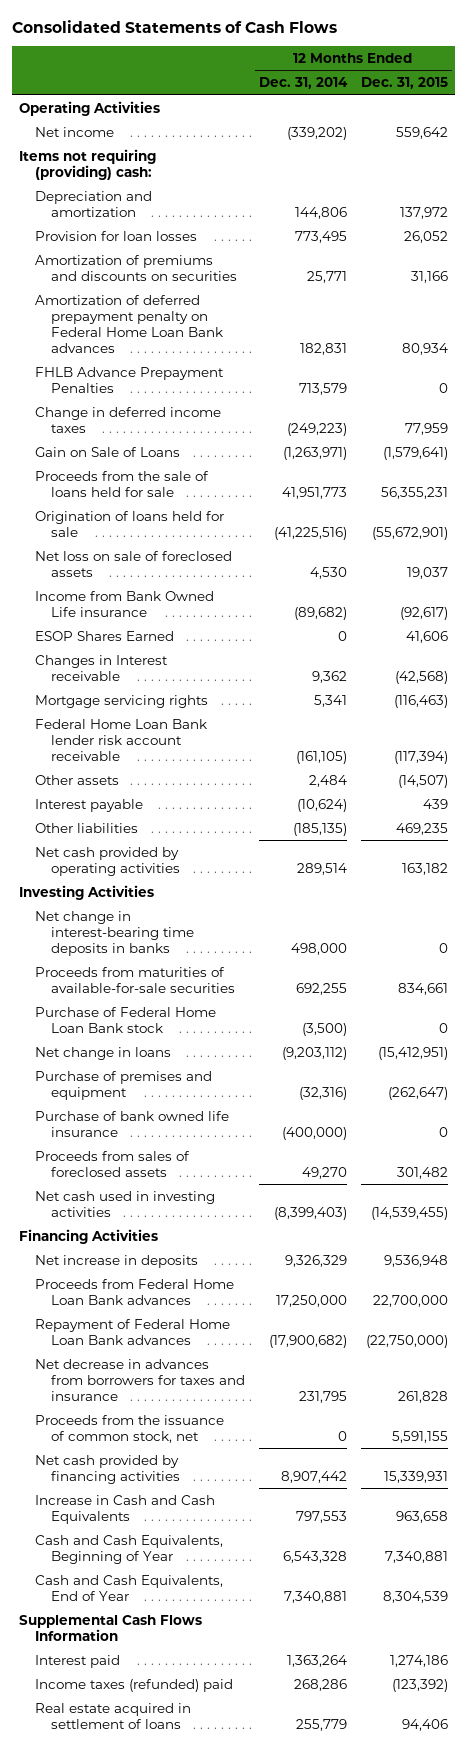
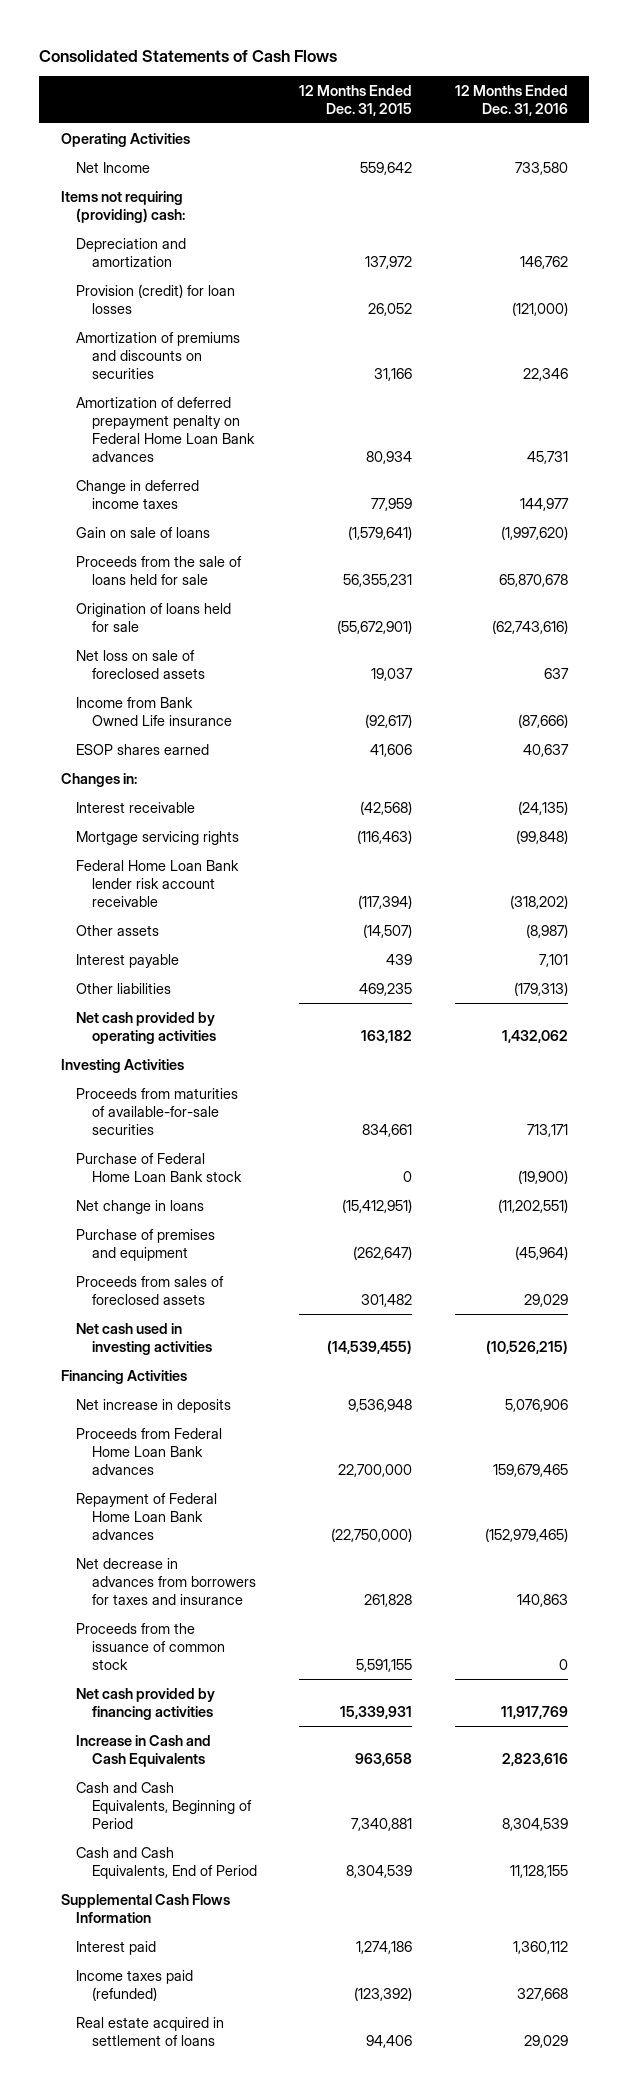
- | 12 Months Ended Dec. 31, 2014 | 12 Months Ended Dec. 31, 2015
+ | 12 Months Ended Dec. 31, 2015 | 12 Months Ended Dec. 31, 2016
- Net income | (339,202) | 559,642
+ Net Income | 559,642 | 733,580
- Provision for loan losses | 773,495 | 26,052
+ Provision (credit) for loan losses | 26,052 | (121,000)
- FHLB Advance Prepayment Penalties | 713,579 | 0
- Gain on Sale of Loans | (1,263,971) | (1,579,641)
+ Gain on sale of loans | (1,579,641) | (1,997,620)
- ESOP Shares Earned | 0 | 41,606
- Changes in Interest receivable | 9,362 | (42,568)
+ ESOP shares earned | 41,606 | 40,637
+ Changes in:
+ Interest receivable | (42,568) | (24,135)
- Net change in interest-bearing time deposits in banks | 498,000 | 0
- Purchase of bank owned life insurance | (400,000) | 0
- Proceeds from the issuance of common stock, net | 0 | 5,591,155
+ Proceeds from the issuance of common stock | 5,591,155 | 0
- Cash and Cash Equivalents, Beginning of Year | 6,543,328 | 7,340,881
- Cash and Cash Equivalents, End of Year | 7,340,881 | 8,304,539
+ Cash and Cash Equivalents, Beginning of Period | 7,340,881 | 8,304,539
+ Cash and Cash Equivalents, End of Period | 8,304,539 | 11,128,155
- Income taxes (refunded) paid | 268,286 | (123,392)
+ Income taxes paid (refunded) | (123,392) | 327,668

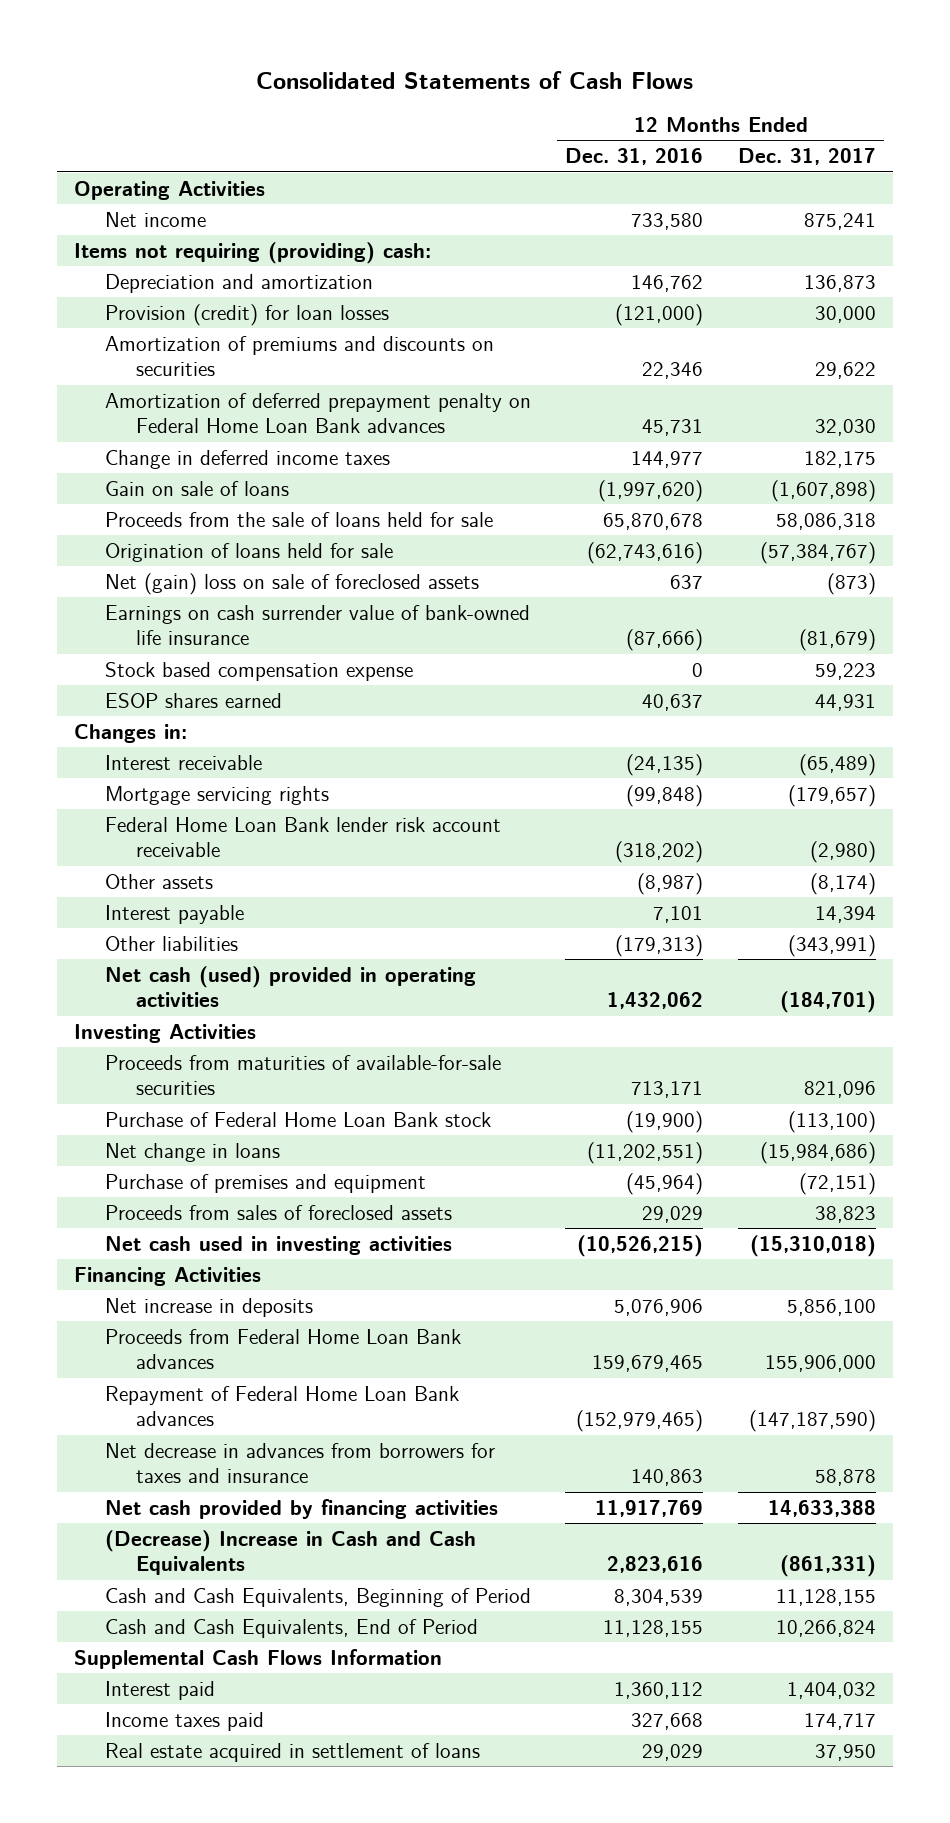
- | 12 Months Ended Dec. 31, 2015 | 12 Months Ended Dec. 31, 2016
+ | 12 Months Ended Dec. 31, 2016 | 12 Months Ended Dec. 31, 2017
- Net Income | 559,642 | 733,580
+ Net income | 733,580 | 875,241
- Net loss on sale of foreclosed assets | 19,037 | 637
- Income from Bank Owned Life insurance | (92,617) | (87,666)
+ Net (gain) loss on sale of foreclosed assets | 637 | (873)
+ Earnings on cash surrender value of bank-owned life insurance | (87,666) | (81,679)
+ Stock based compensation expense | 0 | 59,223
- Net cash provided by operating activities | 163,182 | 1,432,062
+ Net cash (used) provided in operating activities | 1,432,062 | (184,701)
- Proceeds from the issuance of common stock | 5,591,155 | 0
- Increase in Cash and Cash Equivalents | 963,658 | 2,823,616
+ (Decrease) Increase in Cash and Cash Equivalents | 2,823,616 | (861,331)
- Income taxes paid (refunded) | (123,392) | 327,668
+ Income taxes paid | 327,668 | 174,717

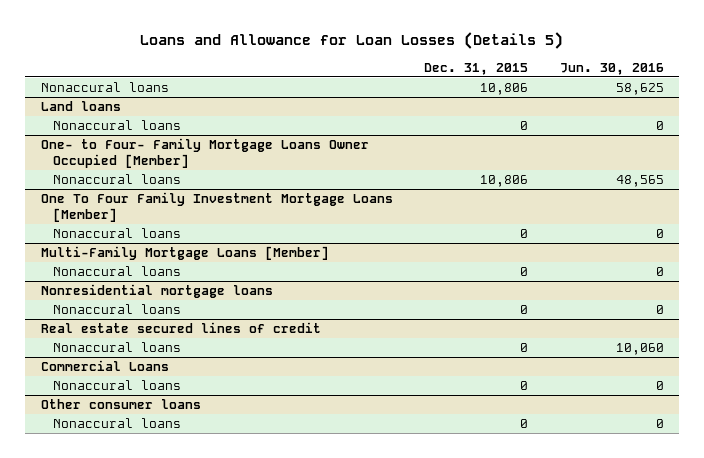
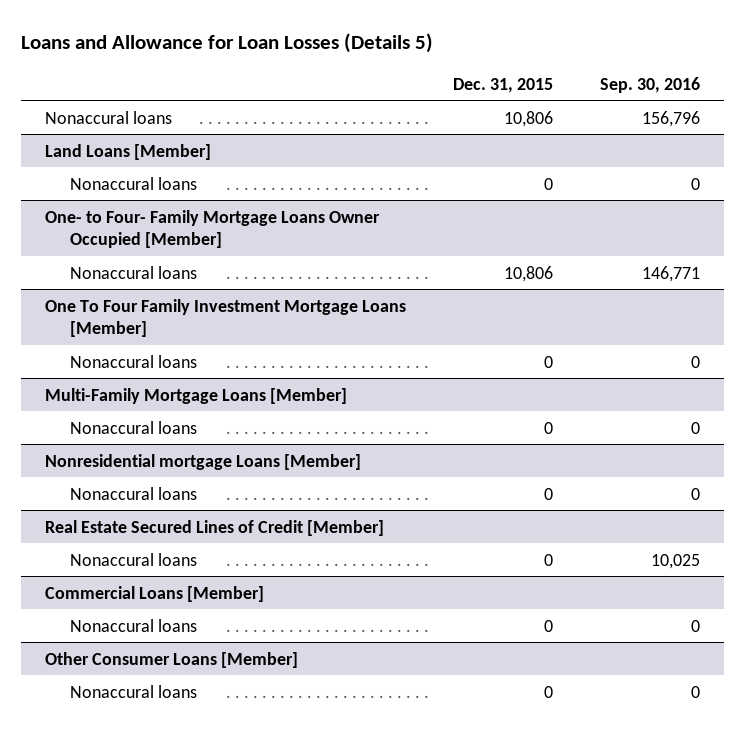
- | Dec. 31, 2015 | Jun. 30, 2016
+ | Dec. 31, 2015 | Sep. 30, 2016
- Land loans
+ Land Loans [Member]
- Nonresidential mortgage loans
+ Nonresidential mortgage Loans [Member]
- Real estate secured lines of credit
+ Real Estate Secured Lines of Credit [Member]
- Commercial Loans
+ Commercial Loans [Member]
- Other consumer loans
+ Other Consumer Loans [Member]

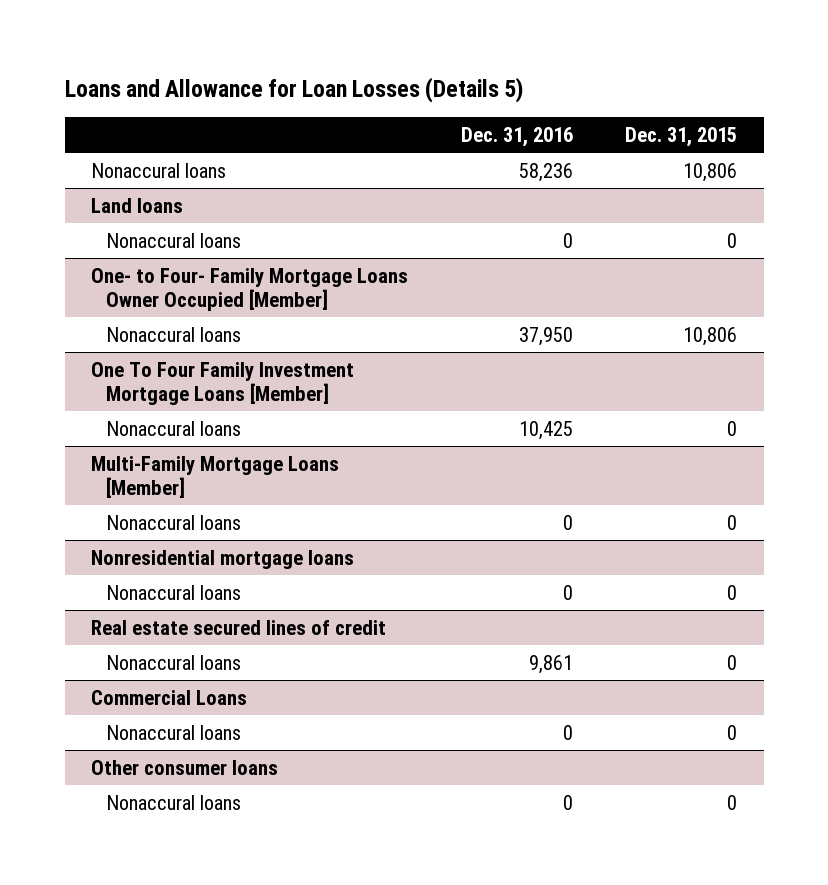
- | Dec. 31, 2015 | Sep. 30, 2016
+ | Dec. 31, 2016 | Dec. 31, 2015
- Land Loans [Member]
+ Land loans
- Nonresidential mortgage Loans [Member]
+ Nonresidential mortgage loans
- Real Estate Secured Lines of Credit [Member]
+ Real estate secured lines of credit
- Commercial Loans [Member]
+ Commercial Loans
- Other Consumer Loans [Member]
+ Other consumer loans

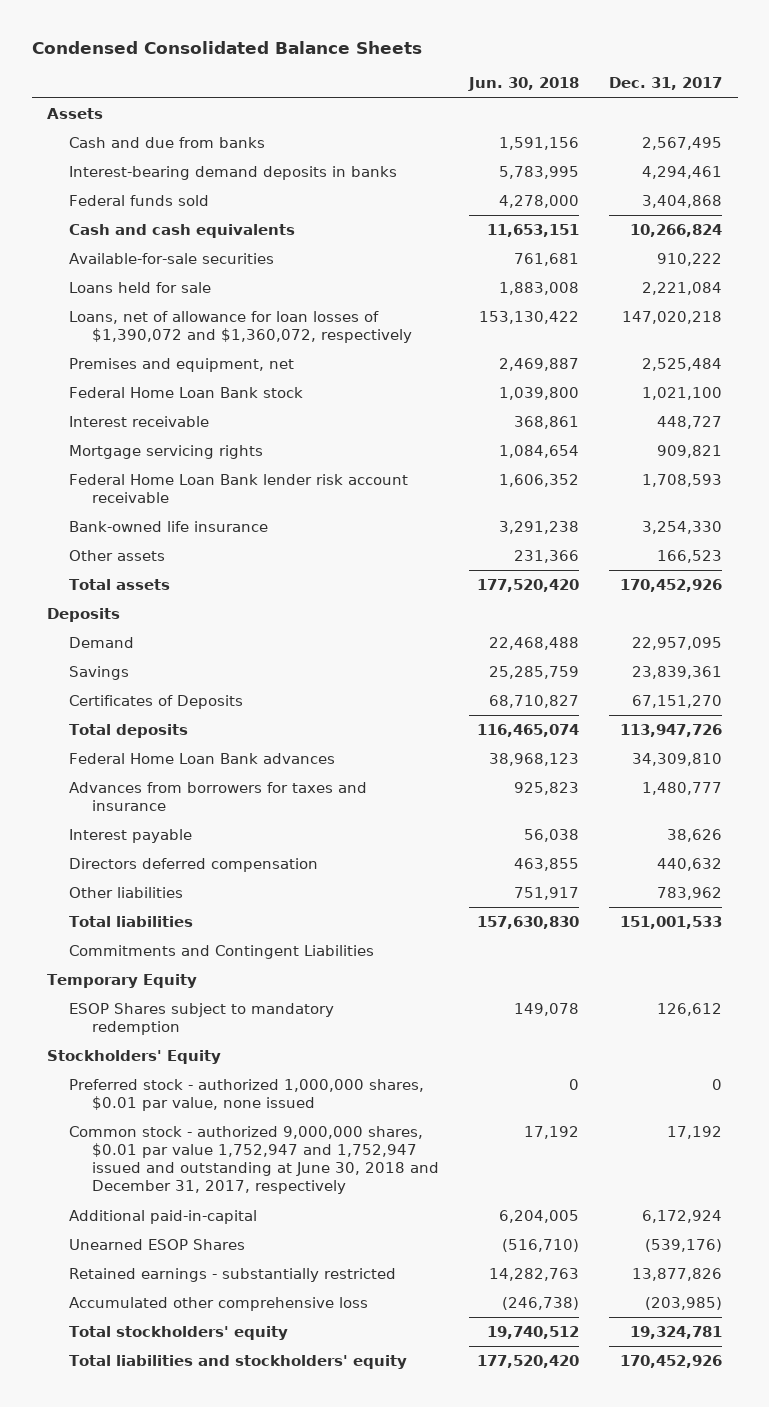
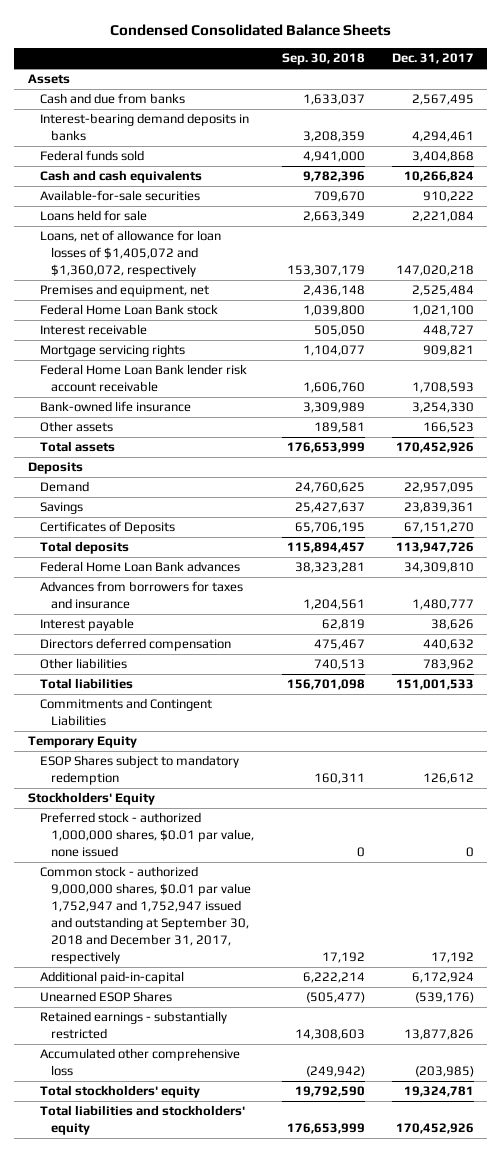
- | Jun. 30, 2018 | Dec. 31, 2017
+ | Sep. 30, 2018 | Dec. 31, 2017
- Loans, net of allowance for loan losses of $1,390,072 and $1,360,072, respectively | 153,130,422 | 147,020,218
+ Loans, net of allowance for loan losses of $1,405,072 and $1,360,072, respectively | 153,307,179 | 147,020,218
- Common stock - authorized 9,000,000 shares, $0.01 par value 1,752,947 and 1,752,947 issued and outstanding at June 30, 2018 and December 31, 2017, respectively | 17,192 | 17,192
+ Common stock - authorized 9,000,000 shares, $0.01 par value 1,752,947 and 1,752,947 issued and outstanding at September 30, 2018 and December 31, 2017, respectively | 17,192 | 17,192

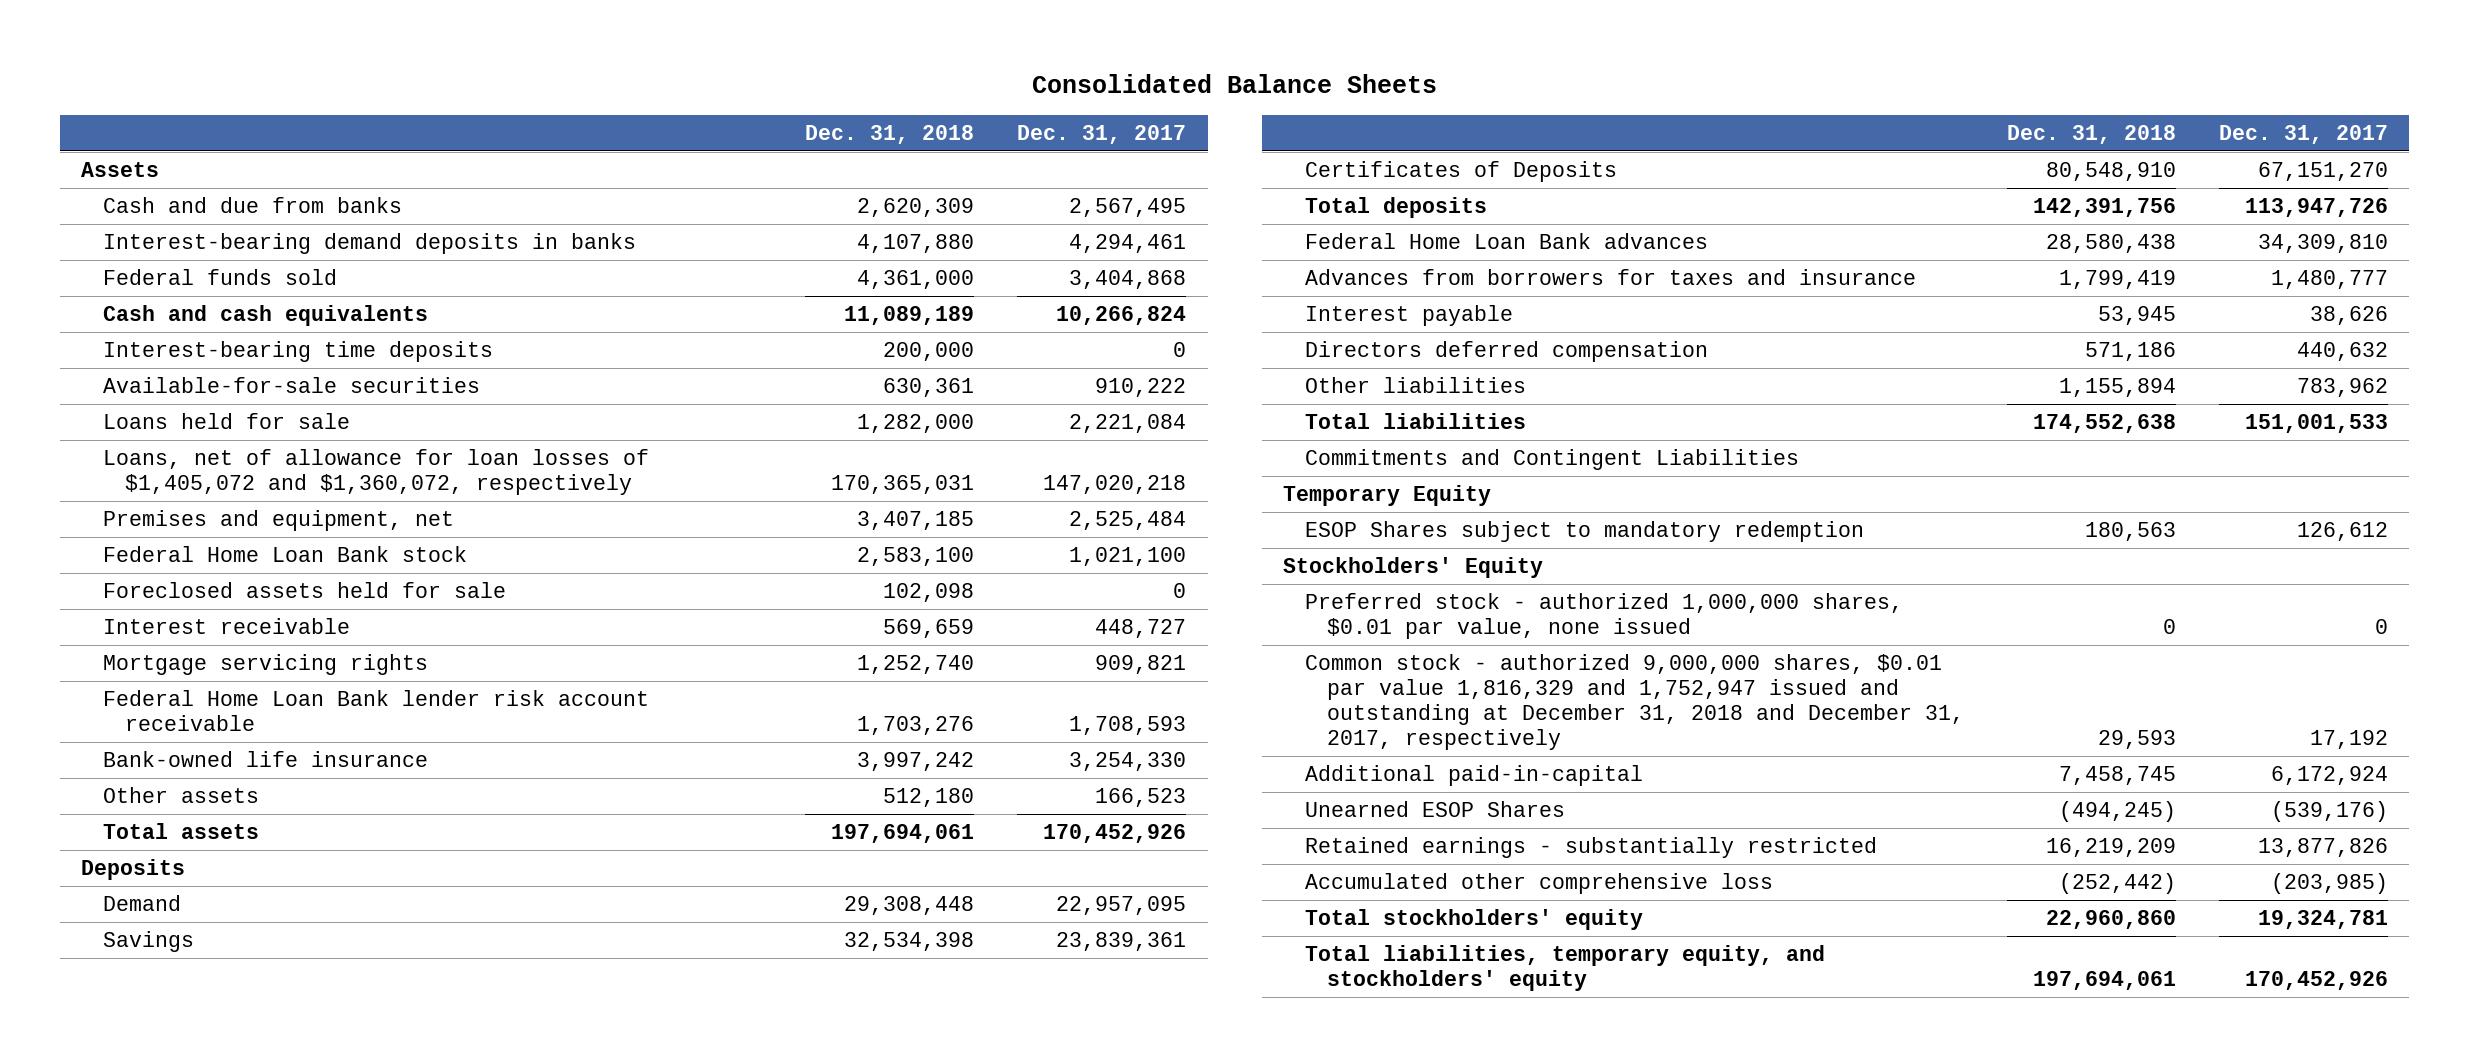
- Condensed Consolidated Balance Sheets
+ Consolidated Balance Sheets
- | Sep. 30, 2018 | Dec. 31, 2017
+ | Dec. 31, 2018 | Dec. 31, 2017
+ Interest-bearing time deposits | 200,000 | 0
+ Foreclosed assets held for sale | 102,098 | 0
- Common stock - authorized 9,000,000 shares, $0.01 par value 1,752,947 and 1,752,947 issued and outstanding at September 30, 2018 and December 31, 2017, respectively | 17,192 | 17,192
+ Common stock - authorized 9,000,000 shares, $0.01 par value 1,816,329 and 1,752,947 issued and outstanding at December 31, 2018 and December 31, 2017, respectively | 29,593 | 17,192
- Total liabilities and stockholders' equity | 176,653,999 | 170,452,926
+ Total liabilities, temporary equity, and stockholders' equity | 197,694,061 | 170,452,926

